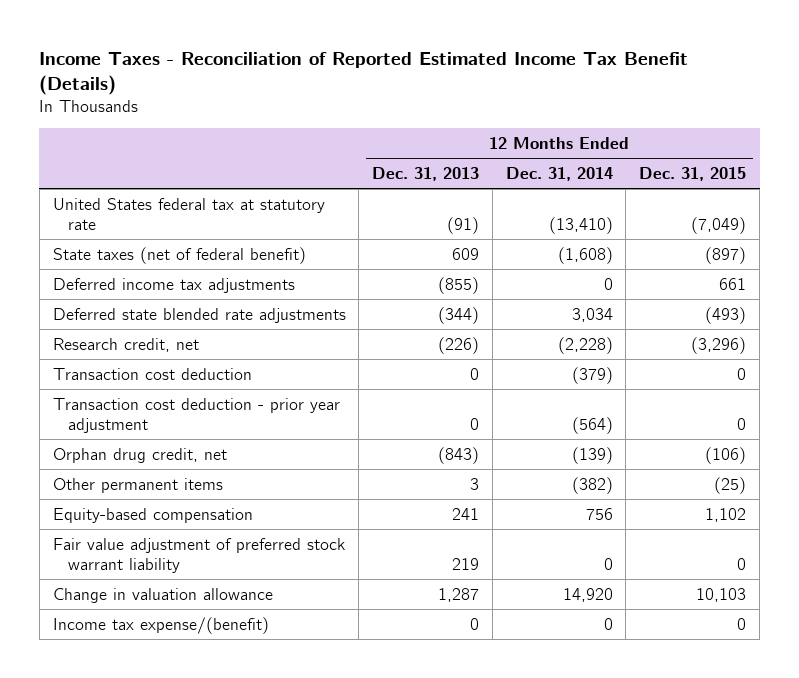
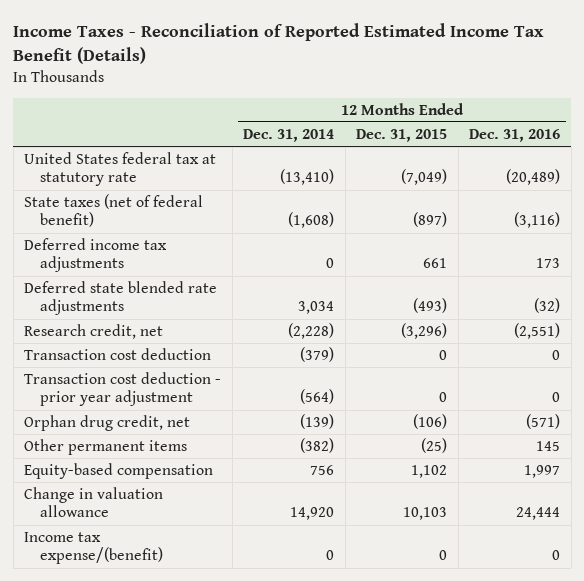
- | 12 Months Ended Dec. 31, 2013 | 12 Months Ended Dec. 31, 2014 | 12 Months Ended Dec. 31, 2015
+ | 12 Months Ended Dec. 31, 2014 | 12 Months Ended Dec. 31, 2015 | 12 Months Ended Dec. 31, 2016
- Fair value adjustment of preferred stock warrant liability | 219 | 0 | 0

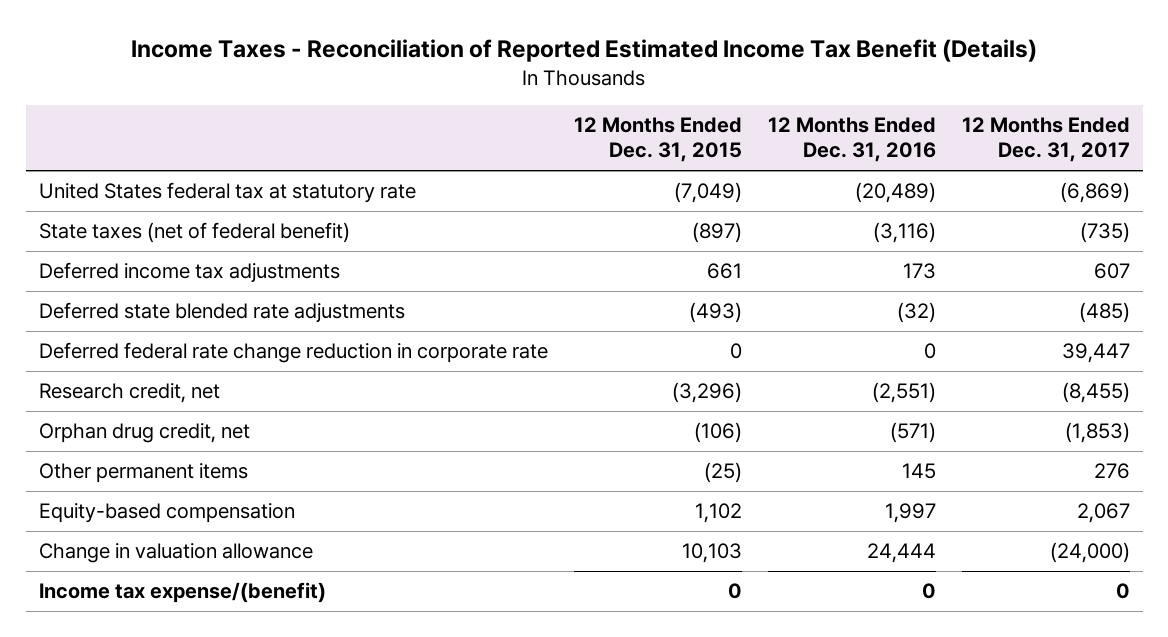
- | 12 Months Ended Dec. 31, 2014 | 12 Months Ended Dec. 31, 2015 | 12 Months Ended Dec. 31, 2016
+ | 12 Months Ended Dec. 31, 2015 | 12 Months Ended Dec. 31, 2016 | 12 Months Ended Dec. 31, 2017
+ Deferred federal rate change reduction in corporate rate | 0 | 0 | 39,447
- Transaction cost deduction | (379) | 0 | 0
- Transaction cost deduction - prior year adjustment | (564) | 0 | 0

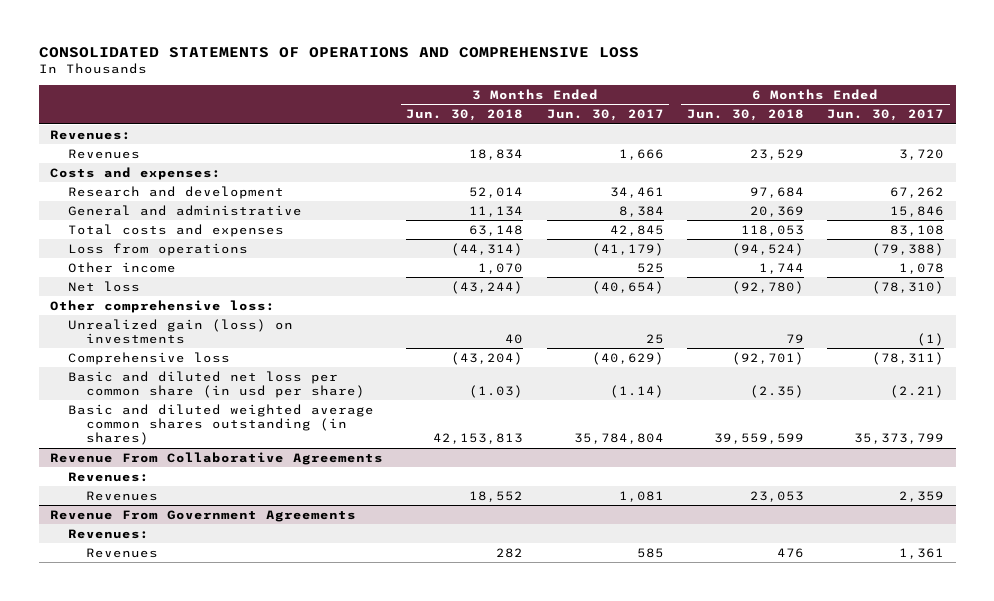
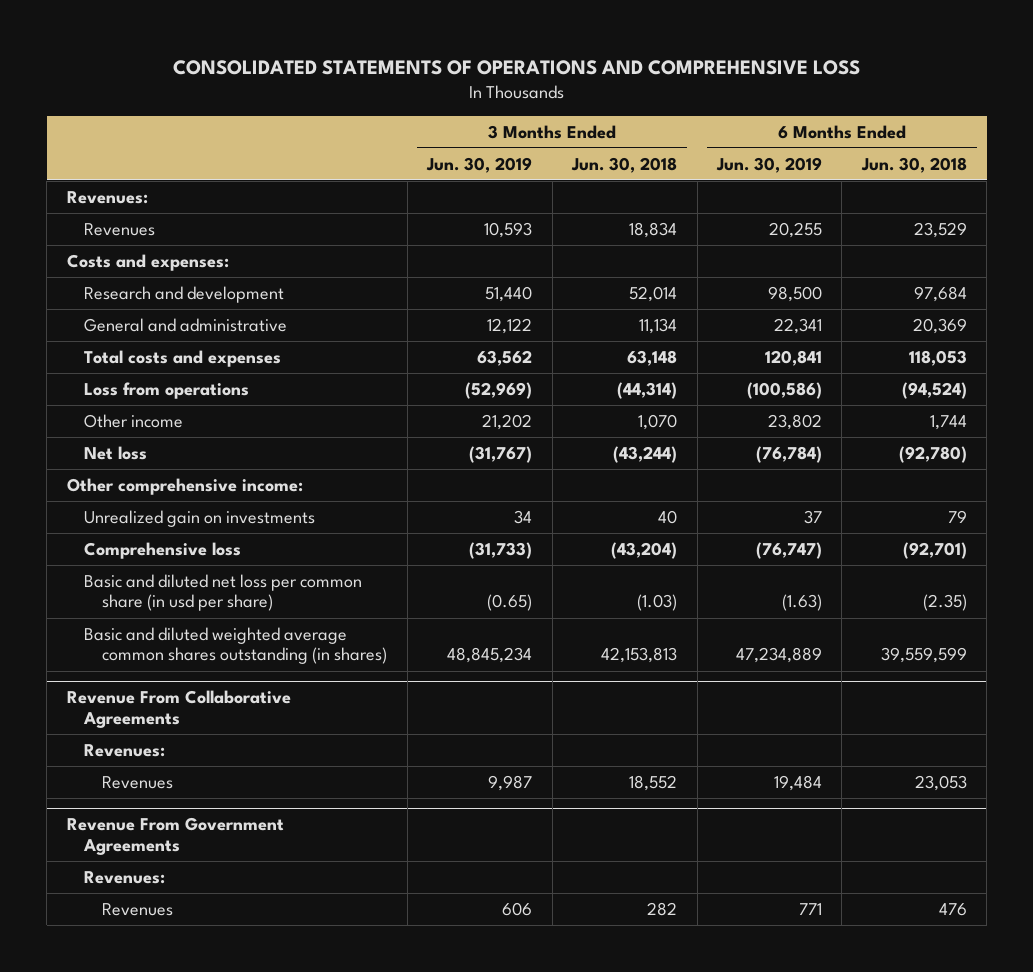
- | 3 Months Ended Jun. 30, 2018 | 3 Months Ended Jun. 30, 2017 | 6 Months Ended Jun. 30, 2018 | 6 Months Ended Jun. 30, 2017
+ | 3 Months Ended Jun. 30, 2019 | 3 Months Ended Jun. 30, 2018 | 6 Months Ended Jun. 30, 2019 | 6 Months Ended Jun. 30, 2018
- Other comprehensive loss:
- Unrealized gain (loss) on investments | 40 | 25 | 79 | (1)
+ Other comprehensive income:
+ Unrealized gain on investments | 34 | 40 | 37 | 79

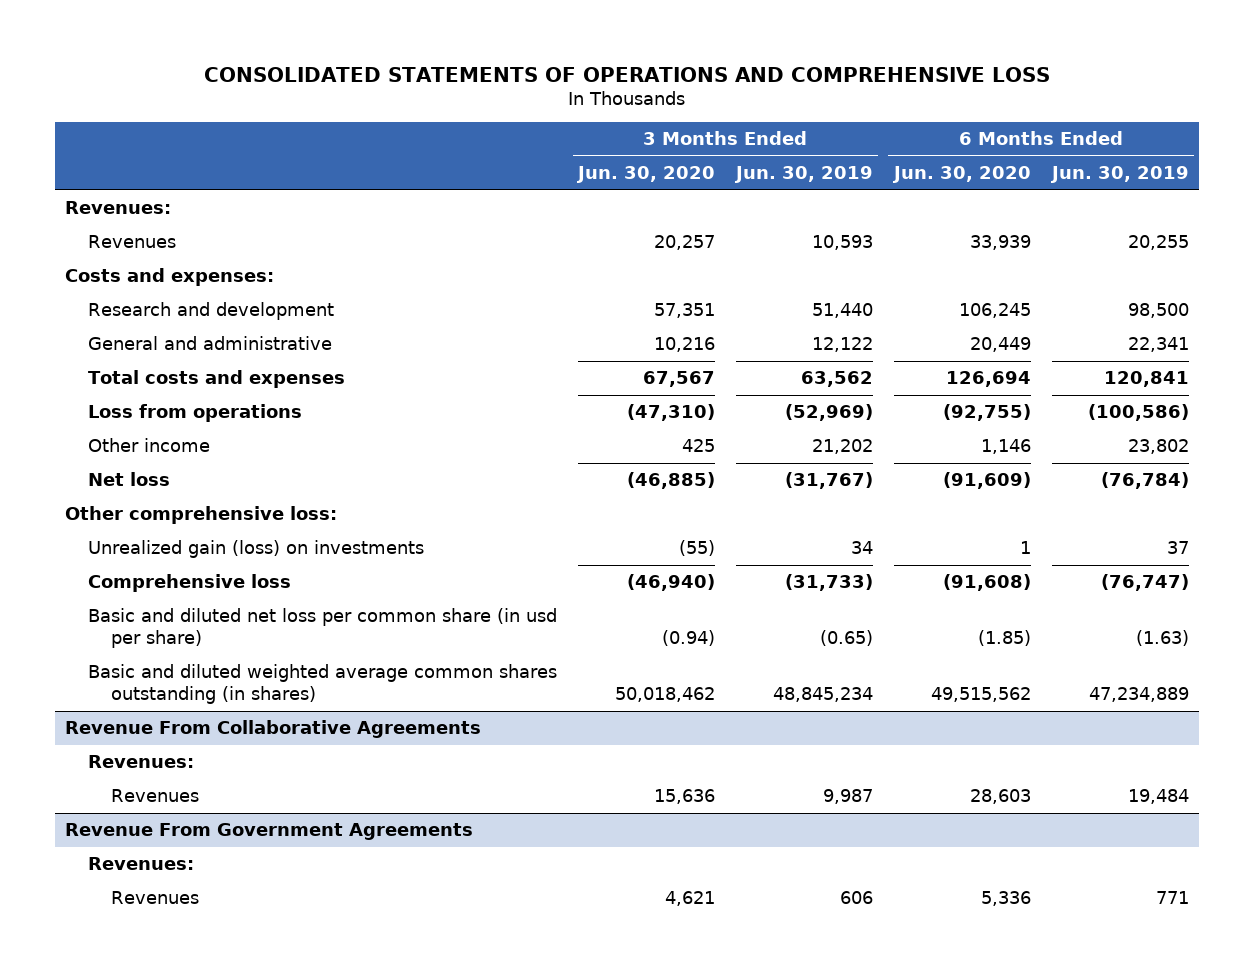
- | 3 Months Ended Jun. 30, 2019 | 3 Months Ended Jun. 30, 2018 | 6 Months Ended Jun. 30, 2019 | 6 Months Ended Jun. 30, 2018
+ | 3 Months Ended Jun. 30, 2020 | 3 Months Ended Jun. 30, 2019 | 6 Months Ended Jun. 30, 2020 | 6 Months Ended Jun. 30, 2019
- Other comprehensive income:
- Unrealized gain on investments | 34 | 40 | 37 | 79
+ Other comprehensive loss:
+ Unrealized gain (loss) on investments | (55) | 34 | 1 | 37

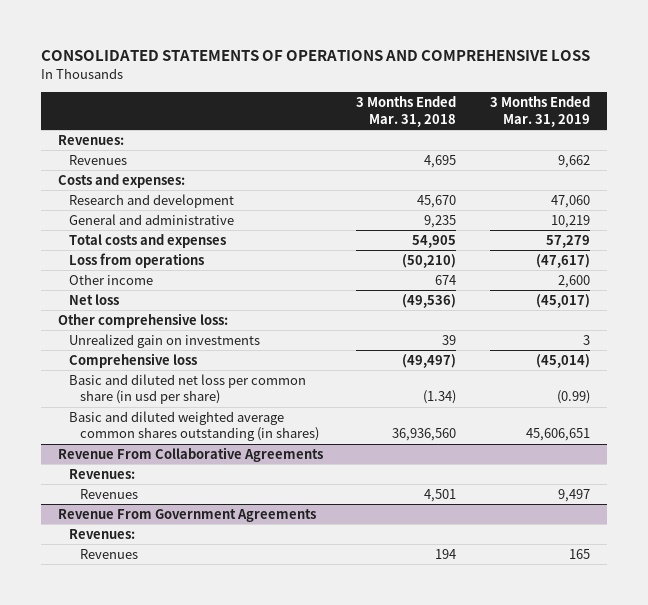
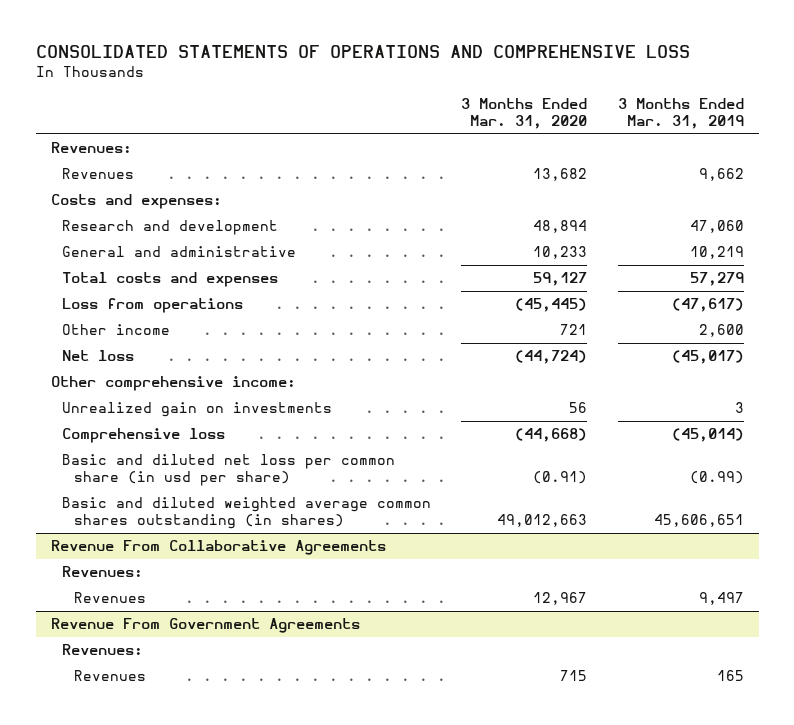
- | 3 Months Ended Mar. 31, 2018 | 3 Months Ended Mar. 31, 2019
+ | 3 Months Ended Mar. 31, 2020 | 3 Months Ended Mar. 31, 2019
- Other comprehensive loss:
+ Other comprehensive income:

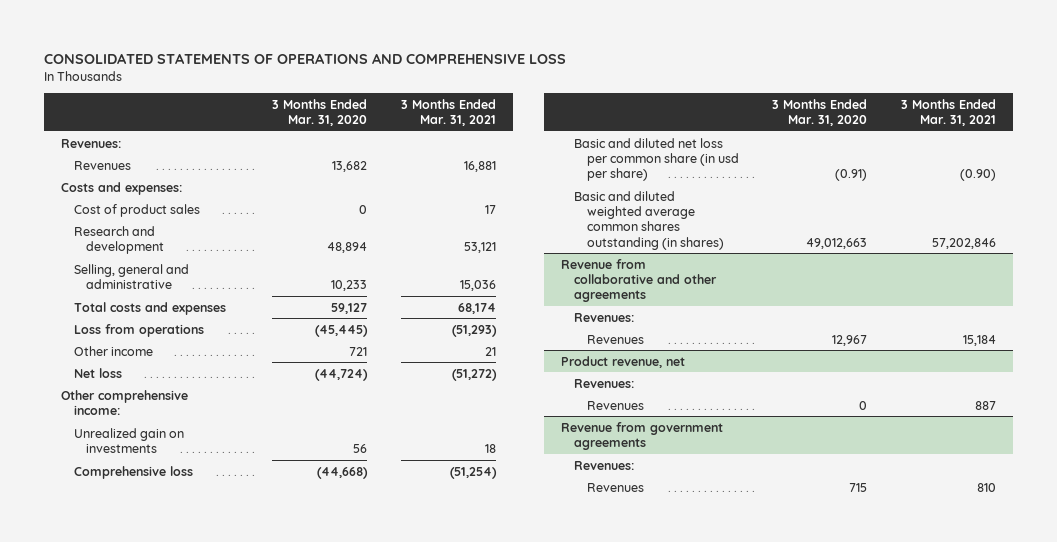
- | 3 Months Ended Mar. 31, 2020 | 3 Months Ended Mar. 31, 2019
+ | 3 Months Ended Mar. 31, 2020 | 3 Months Ended Mar. 31, 2021
+ Cost of product sales | 0 | 17
- General and administrative | 10,233 | 10,219
+ Selling, general and administrative | 10,233 | 15,036
- Revenue From Collaborative Agreements
+ Revenue from collaborative and other agreements
- Revenue From Government Agreements
+ Product revenue, net
+ Revenues | 0 | 887
+ Revenue from government agreements
+ Revenues:

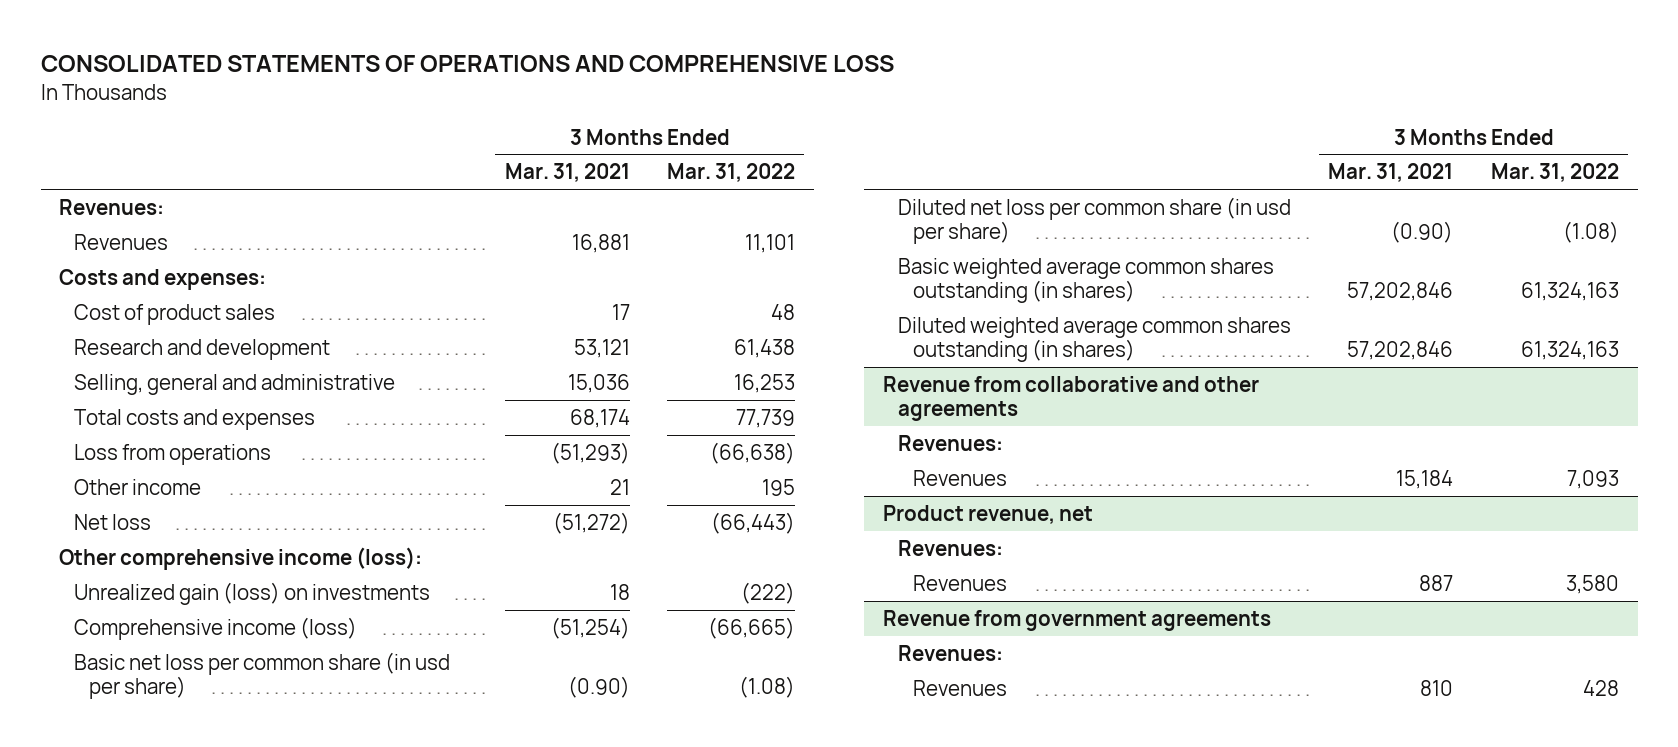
- | 3 Months Ended Mar. 31, 2020 | 3 Months Ended Mar. 31, 2021
+ | 3 Months Ended Mar. 31, 2021 | 3 Months Ended Mar. 31, 2022
- Other comprehensive income:
- Unrealized gain on investments | 56 | 18
- Comprehensive loss | (44,668) | (51,254)
- Basic and diluted net loss per common share (in usd per share) | (0.91) | (0.90)
- Basic and diluted weighted average common shares outstanding (in shares) | 49,012,663 | 57,202,846
+ Other comprehensive income (loss):
+ Unrealized gain (loss) on investments | 18 | (222)
+ Comprehensive income (loss) | (51,254) | (66,665)
+ Basic net loss per common share (in usd per share) | (0.90) | (1.08)
+ Diluted net loss per common share (in usd per share) | (0.90) | (1.08)
+ Basic weighted average common shares outstanding (in shares) | 57,202,846 | 61,324,163
+ Diluted weighted average common shares outstanding (in shares) | 57,202,846 | 61,324,163

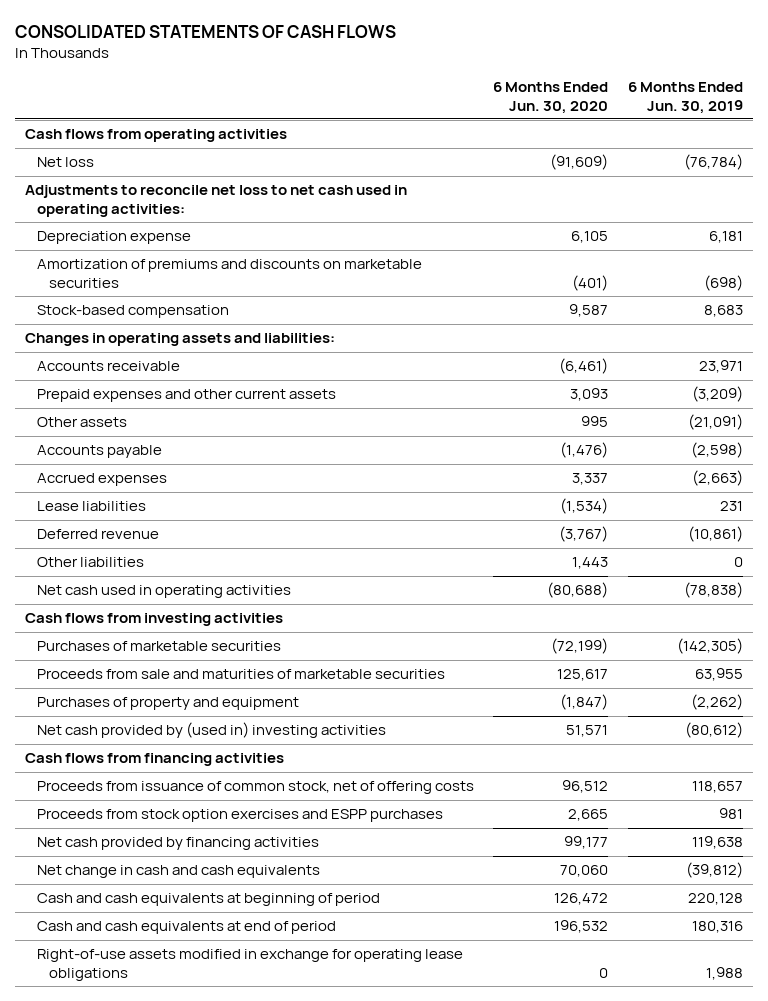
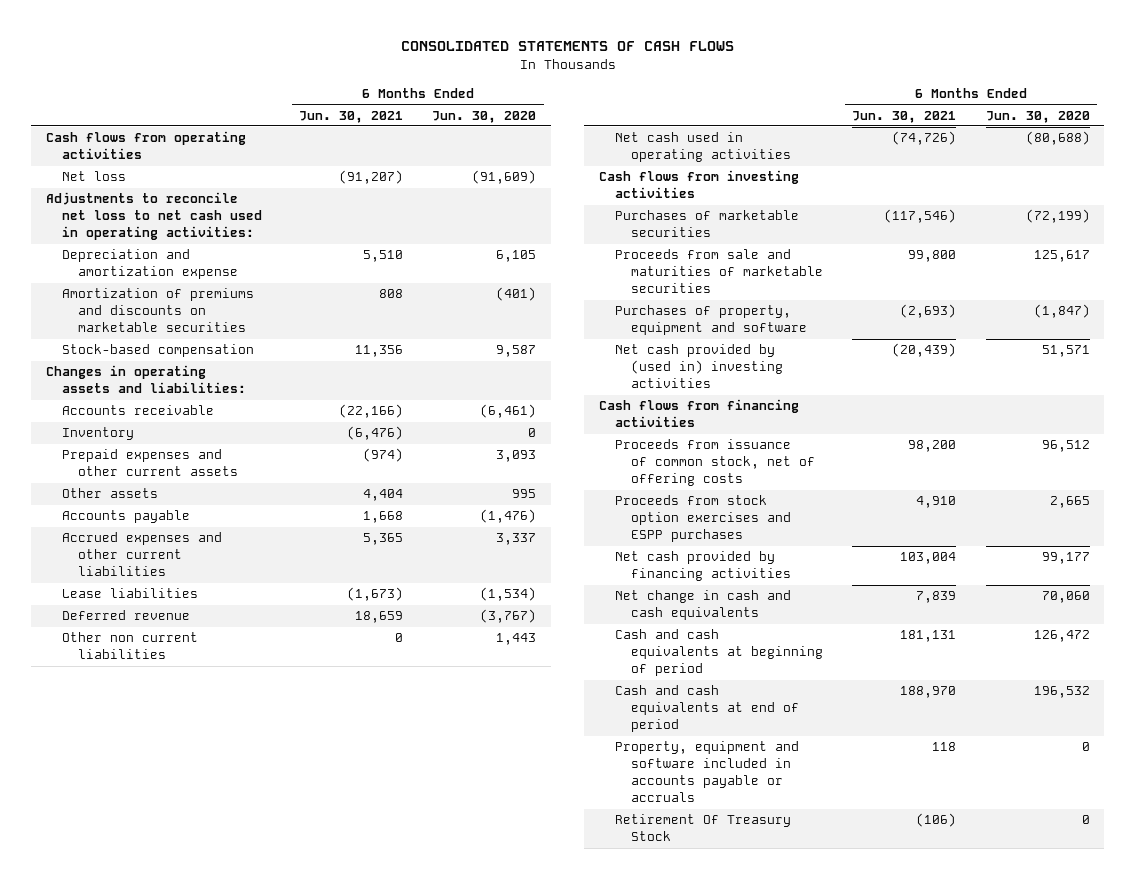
- | 6 Months Ended Jun. 30, 2020 | 6 Months Ended Jun. 30, 2019
+ | 6 Months Ended Jun. 30, 2021 | 6 Months Ended Jun. 30, 2020
- Depreciation expense | 6,105 | 6,181
+ Depreciation and amortization expense | 5,510 | 6,105
+ Inventory | (6,476) | 0
- Accrued expenses | 3,337 | (2,663)
+ Accrued expenses and other current liabilities | 5,365 | 3,337
- Other liabilities | 1,443 | 0
+ Other non current liabilities | 0 | 1,443
- Purchases of property and equipment | (1,847) | (2,262)
+ Purchases of property, equipment and software | (2,693) | (1,847)
- Right-of-use assets modified in exchange for operating lease obligations | 0 | 1,988
+ Property, equipment and software included in accounts payable or accruals | 118 | 0
+ Retirement Of Treasury Stock | (106) | 0

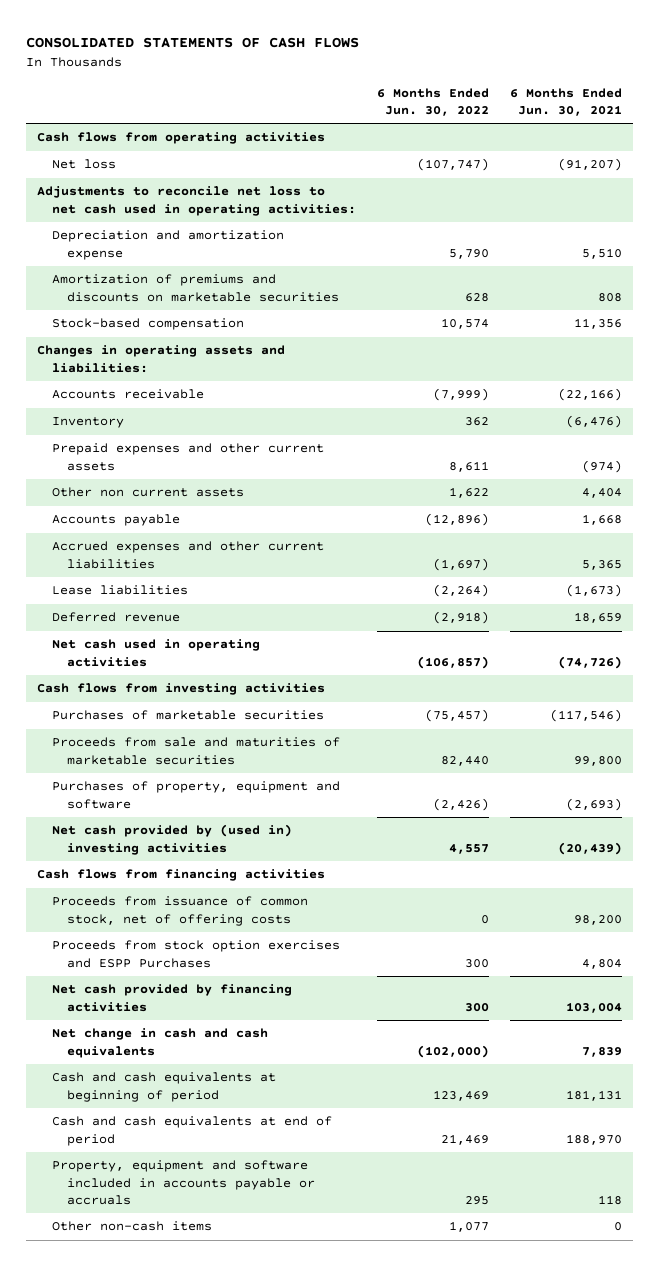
- | 6 Months Ended Jun. 30, 2021 | 6 Months Ended Jun. 30, 2020
+ | 6 Months Ended Jun. 30, 2022 | 6 Months Ended Jun. 30, 2021
- Other assets | 4,404 | 995
+ Other non current assets | 1,622 | 4,404
- Other non current liabilities | 0 | 1,443
- Proceeds from stock option exercises and ESPP purchases | 4,910 | 2,665
+ Proceeds from stock option exercises and ESPP Purchases | 300 | 4,804
- Retirement Of Treasury Stock | (106) | 0
+ Other non-cash items | 1,077 | 0

